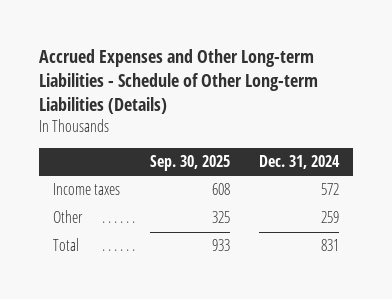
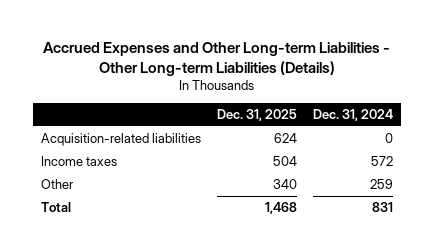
- Accrued Expenses and Other Long-term Liabilities - Schedule of Other Long-term Liabilities (Details)
+ Accrued Expenses and Other Long-term Liabilities - Other Long-term Liabilities (Details)
- | Sep. 30, 2025 | Dec. 31, 2024
+ | Dec. 31, 2025 | Dec. 31, 2024
+ Acquisition-related liabilities | 624 | 0

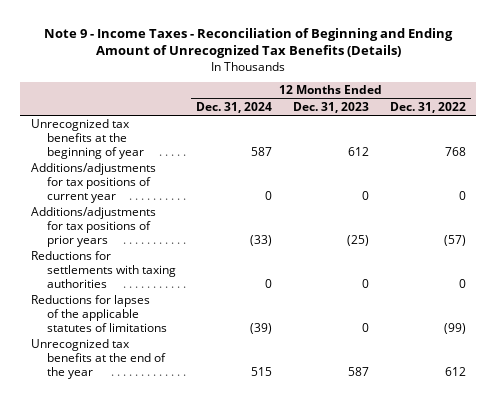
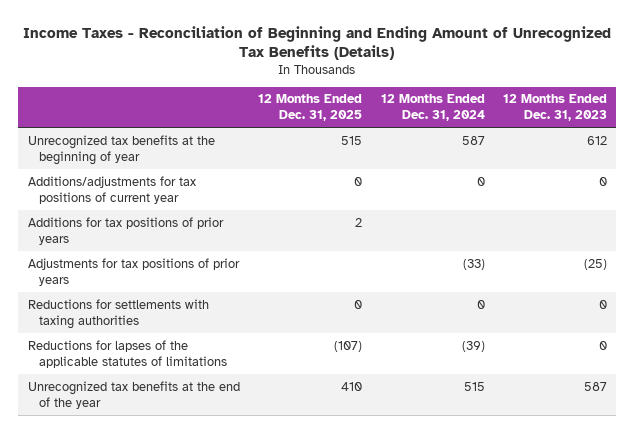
- Note 9 - Income Taxes - Reconciliation of Beginning and Ending Amount of Unrecognized Tax Benefits (Details)
+ Income Taxes - Reconciliation of Beginning and Ending Amount of Unrecognized Tax Benefits (Details)
- | 12 Months Ended Dec. 31, 2024 | 12 Months Ended Dec. 31, 2023 | 12 Months Ended Dec. 31, 2022
+ | 12 Months Ended Dec. 31, 2025 | 12 Months Ended Dec. 31, 2024 | 12 Months Ended Dec. 31, 2023
- Additions/adjustments for tax positions of prior years | (33) | (25) | (57)
+ Additions for tax positions of prior years | 2 | |
+ Adjustments for tax positions of prior years | | (33) | (25)

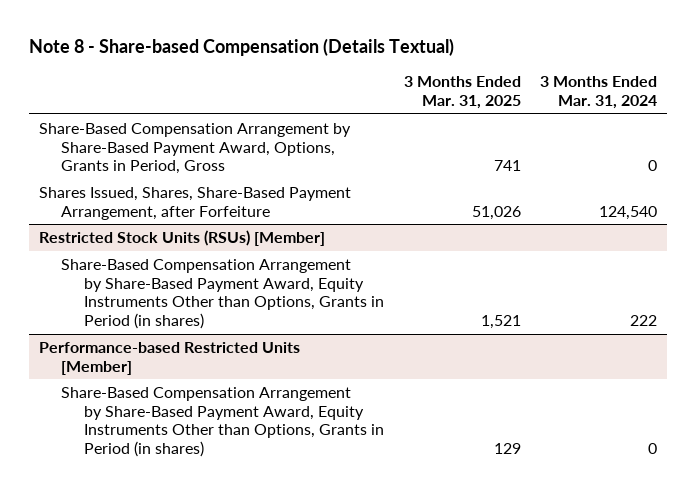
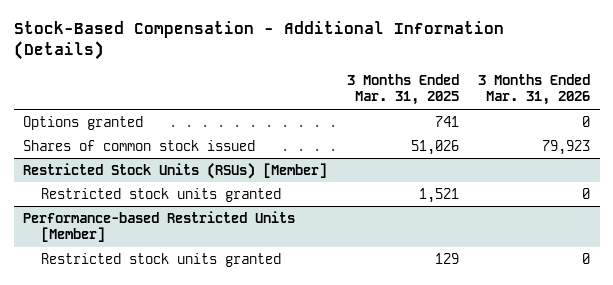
- Note 8 - Share-based Compensation (Details Textual)
+ Stock-Based Compensation - Additional Information (Details)
- | 3 Months Ended Mar. 31, 2025 | 3 Months Ended Mar. 31, 2024
+ | 3 Months Ended Mar. 31, 2025 | 3 Months Ended Mar. 31, 2026
- Share-Based Compensation Arrangement by Share-Based Payment Award, Options, Grants in Period, Gross | 741 | 0
- Shares Issued, Shares, Share-Based Payment Arrangement, after Forfeiture | 51,026 | 124,540
+ Options granted | 741 | 0
+ Shares of common stock issued | 51,026 | 79,923
@ Restricted Stock Units (RSUs) [Member]
- Share-Based Compensation Arrangement by Share-Based Payment Award, Equity Instruments Other than Options, Grants in Period (in shares) | 1,521 | 222
+ Restricted stock units granted | 1,521 | 0
@ Performance-based Restricted Units [Member]
- Share-Based Compensation Arrangement by Share-Based Payment Award, Equity Instruments Other than Options, Grants in Period (in shares) | 129 | 0
+ Restricted stock units granted | 129 | 0

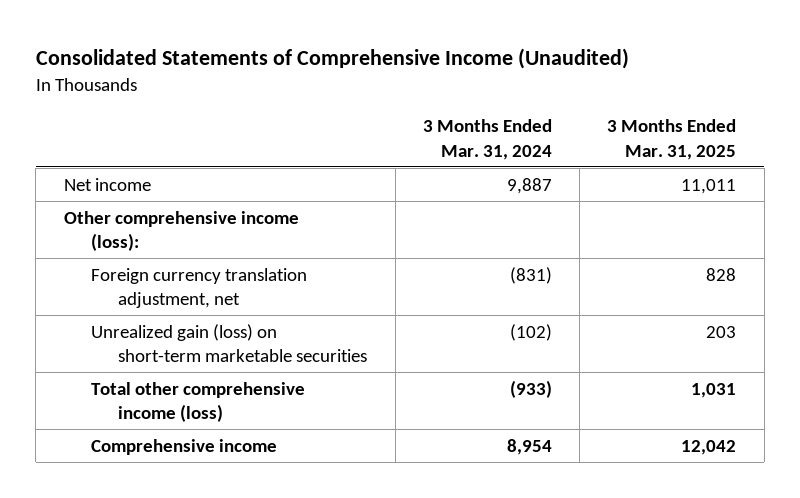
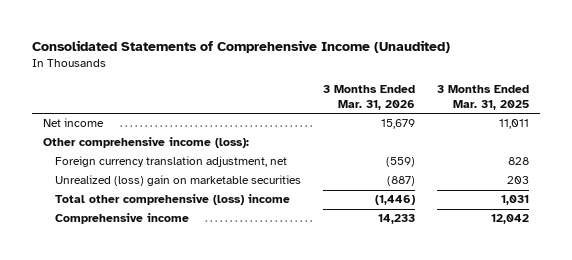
- | 3 Months Ended Mar. 31, 2024 | 3 Months Ended Mar. 31, 2025
+ | 3 Months Ended Mar. 31, 2026 | 3 Months Ended Mar. 31, 2025
- Unrealized gain (loss) on short-term marketable securities | (102) | 203
- Total other comprehensive income (loss) | (933) | 1,031
+ Unrealized (loss) gain on marketable securities | (887) | 203
+ Total other comprehensive (loss) income | (1,446) | 1,031

